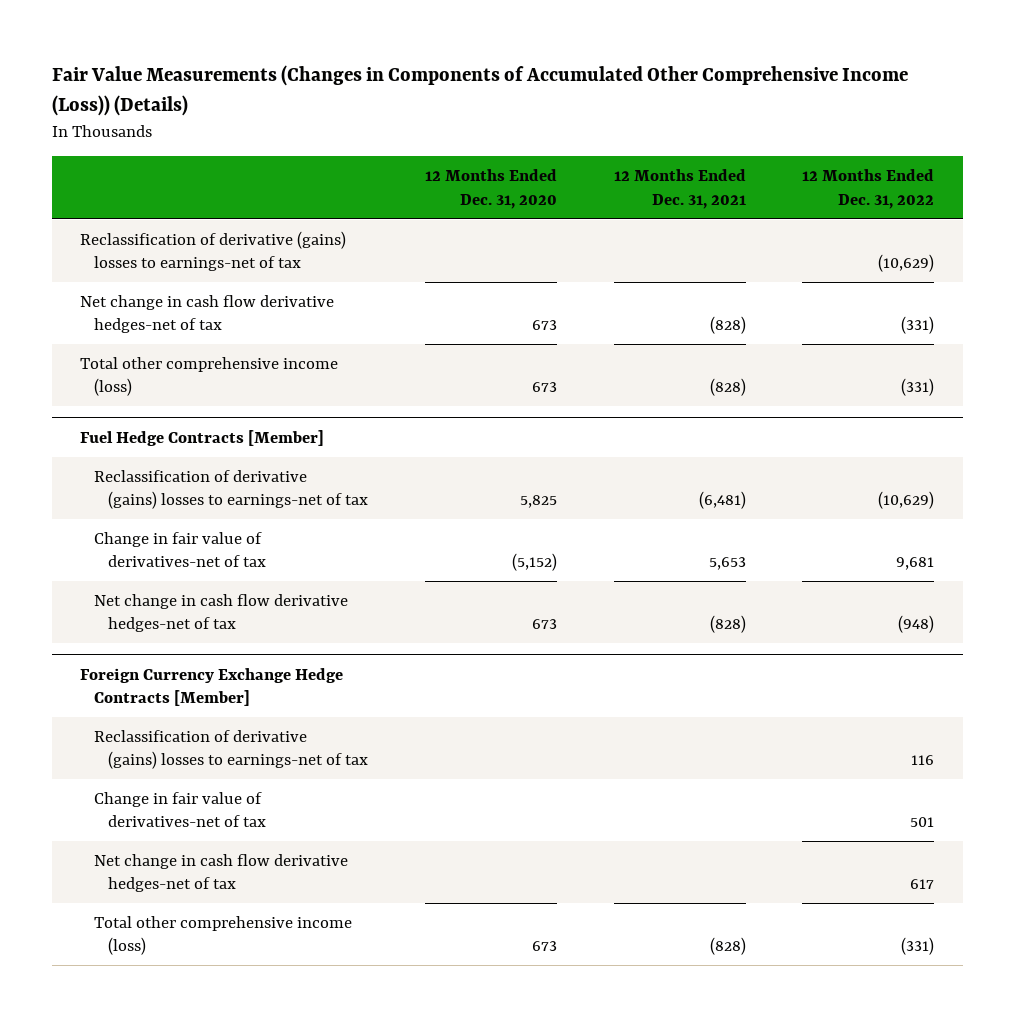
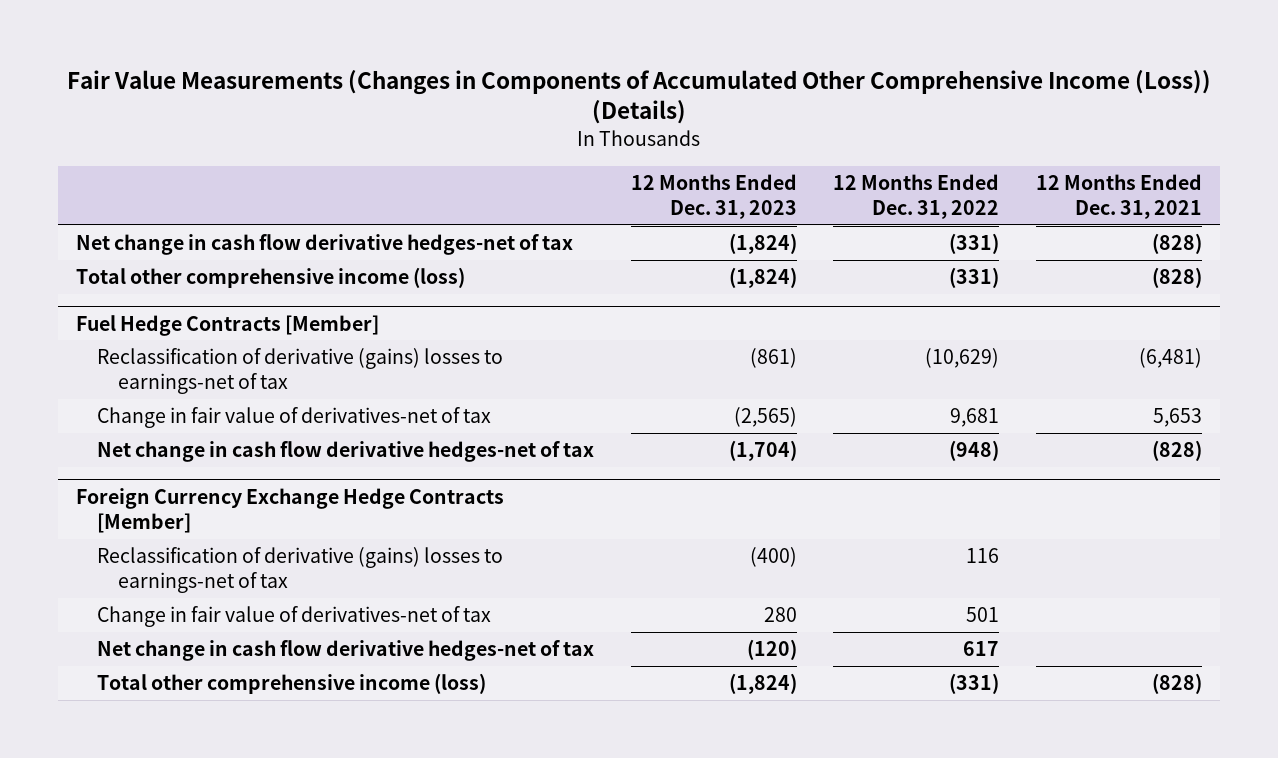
- | 12 Months Ended Dec. 31, 2020 | 12 Months Ended Dec. 31, 2021 | 12 Months Ended Dec. 31, 2022
+ | 12 Months Ended Dec. 31, 2023 | 12 Months Ended Dec. 31, 2022 | 12 Months Ended Dec. 31, 2021
- Reclassification of derivative (gains) losses to earnings-net of tax | | | (10,629)

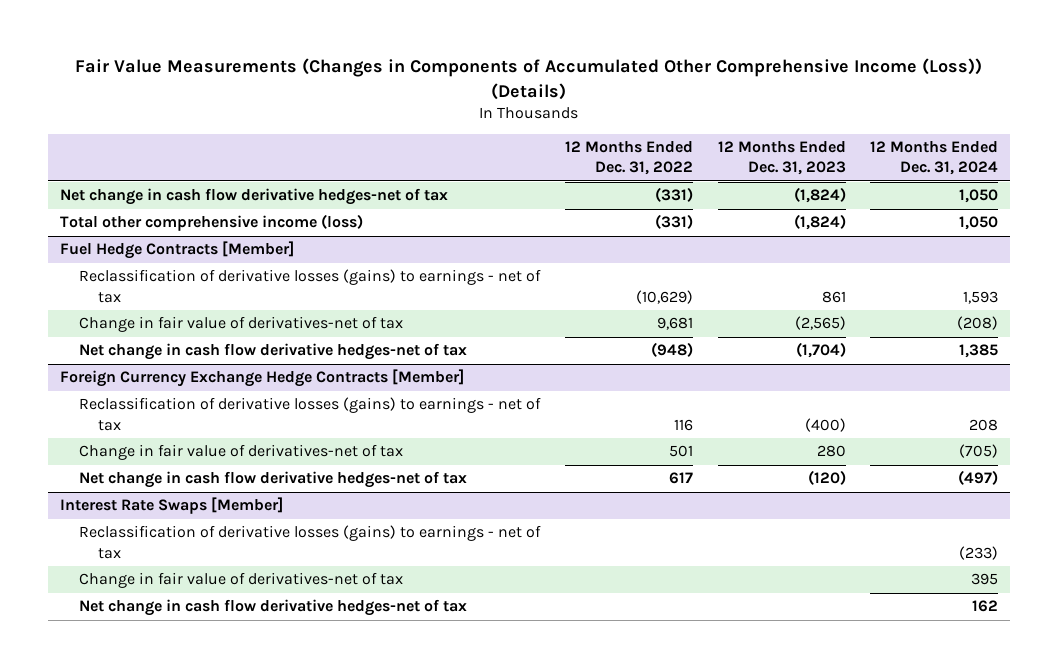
- | 12 Months Ended Dec. 31, 2023 | 12 Months Ended Dec. 31, 2022 | 12 Months Ended Dec. 31, 2021
+ | 12 Months Ended Dec. 31, 2022 | 12 Months Ended Dec. 31, 2023 | 12 Months Ended Dec. 31, 2024
@ Fuel Hedge Contracts [Member]
- Reclassification of derivative (gains) losses to earnings-net of tax | (861) | (10,629) | (6,481)
+ Reclassification of derivative losses (gains) to earnings - net of tax | (10,629) | 861 | 1,593
@ Foreign Currency Exchange Hedge Contracts [Member]
- Reclassification of derivative (gains) losses to earnings-net of tax | (400) | 116 |
+ Reclassification of derivative losses (gains) to earnings - net of tax | 116 | (400) | 208
- Total other comprehensive income (loss) | (1,824) | (331) | (828)
+ Interest Rate Swaps [Member]
+ Reclassification of derivative losses (gains) to earnings - net of tax | | | (233)
+ Change in fair value of derivatives-net of tax | | | 395
+ Net change in cash flow derivative hedges-net of tax | | | 162

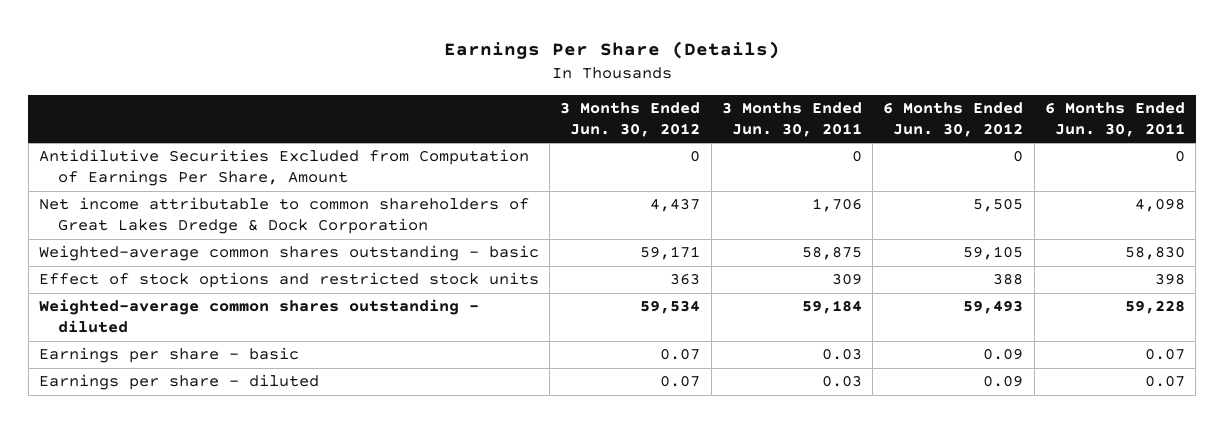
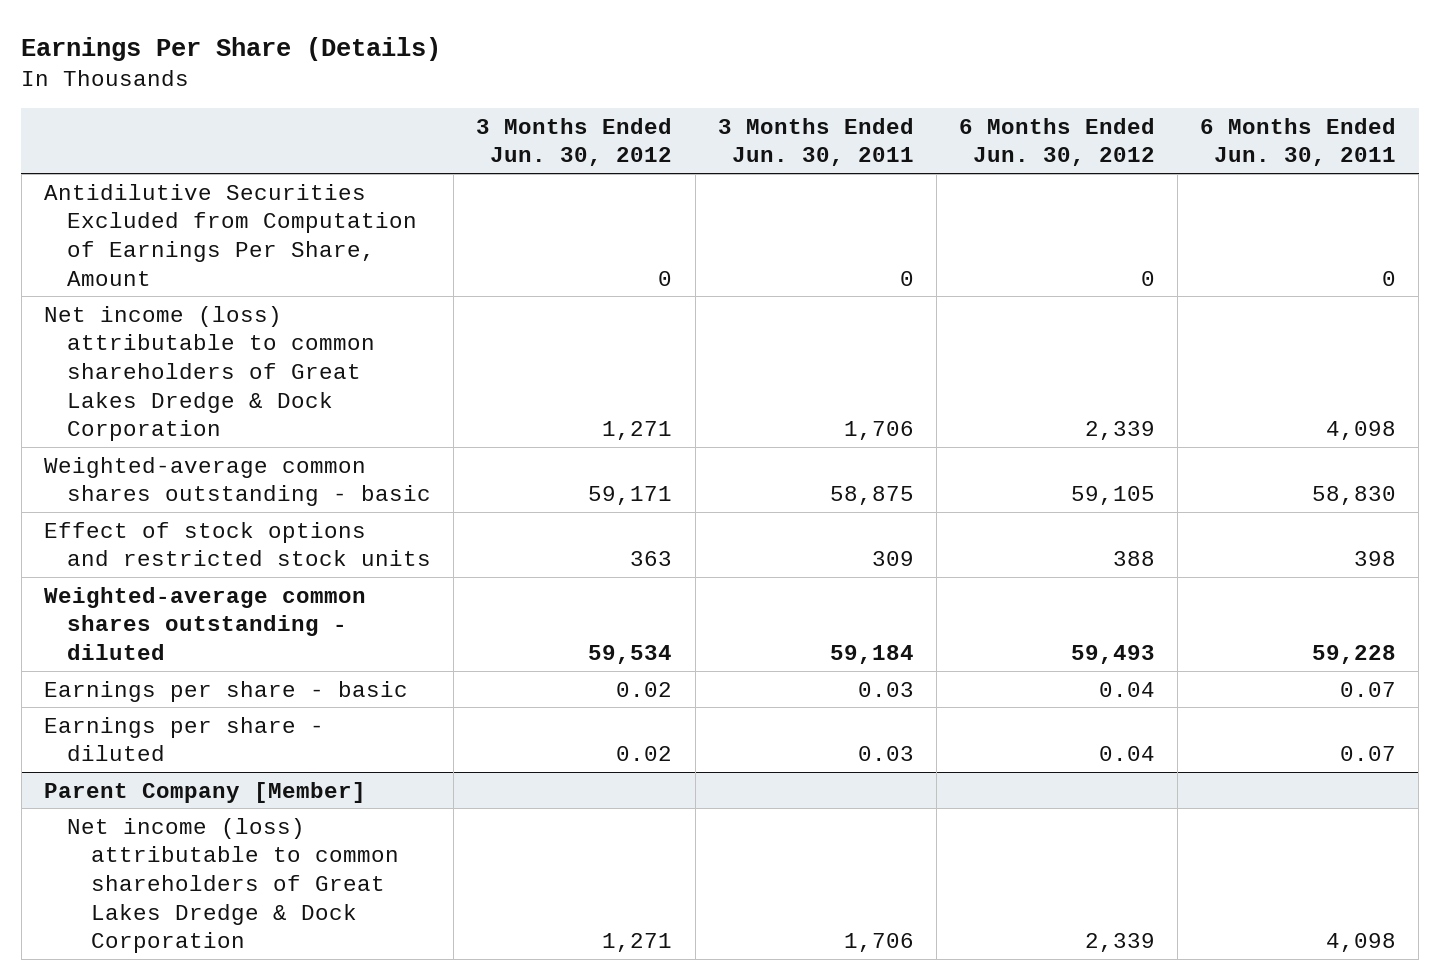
- Net income attributable to common shareholders of Great Lakes Dredge & Dock Corporation | 4,437 | 1,706 | 5,505 | 4,098
+ Net income (loss) attributable to common shareholders of Great Lakes Dredge & Dock Corporation | 1,271 | 1,706 | 2,339 | 4,098
- Earnings per share - basic | 0.07 | 0.03 | 0.09 | 0.07
- Earnings per share - diluted | 0.07 | 0.03 | 0.09 | 0.07
+ Earnings per share - basic | 0.02 | 0.03 | 0.04 | 0.07
+ Earnings per share - diluted | 0.02 | 0.03 | 0.04 | 0.07
+ Parent Company [Member]
+ Net income (loss) attributable to common shareholders of Great Lakes Dredge & Dock Corporation | 1,271 | 1,706 | 2,339 | 4,098

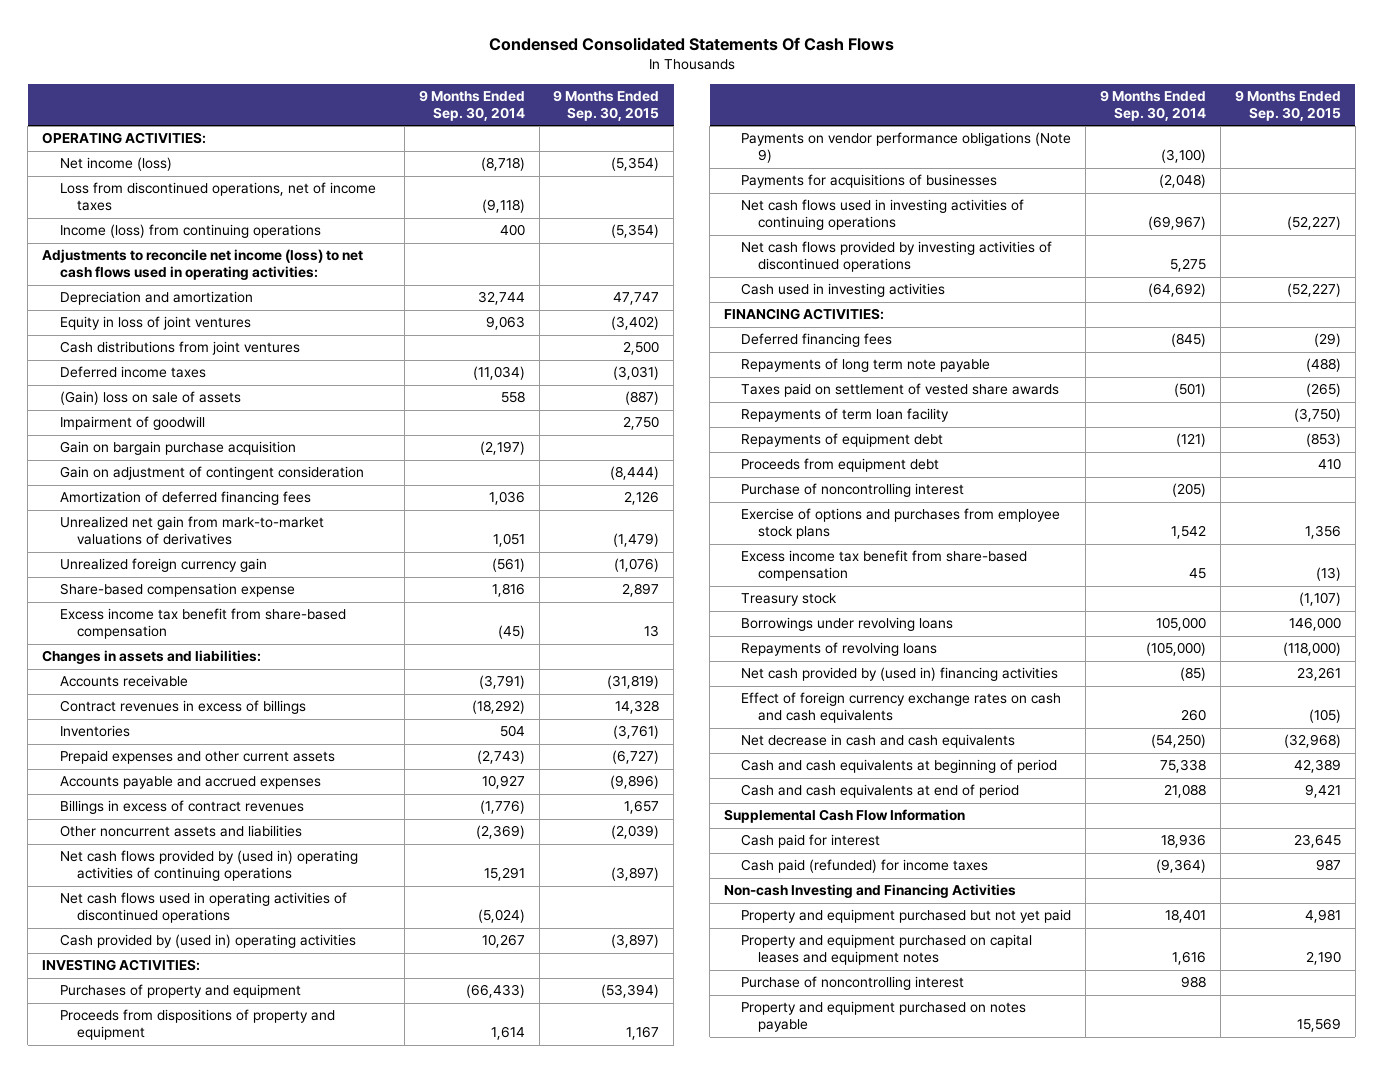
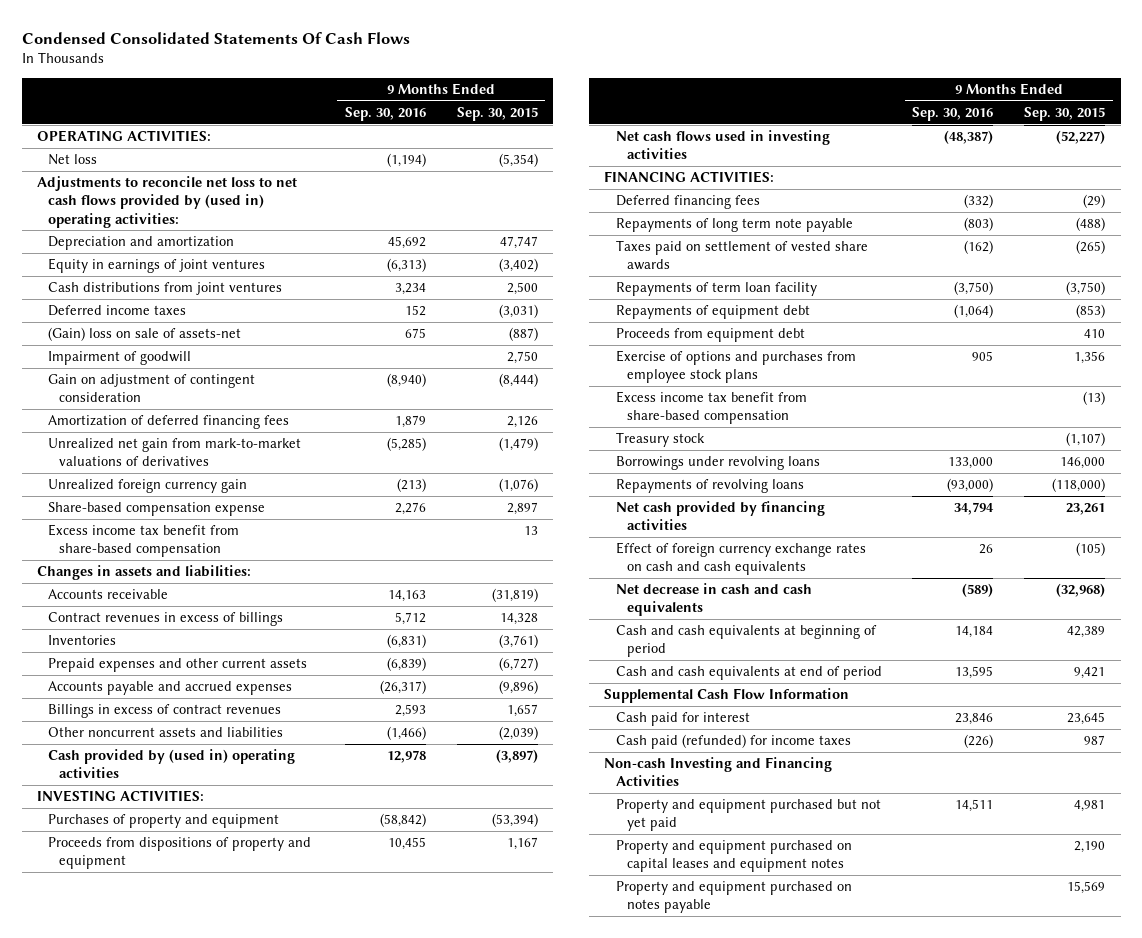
- | 9 Months Ended Sep. 30, 2014 | 9 Months Ended Sep. 30, 2015
+ | 9 Months Ended Sep. 30, 2016 | 9 Months Ended Sep. 30, 2015
- Net income (loss) | (8,718) | (5,354)
- Loss from discontinued operations, net of income taxes | (9,118) |
- Income (loss) from continuing operations | 400 | (5,354)
- Adjustments to reconcile net income (loss) to net cash flows used in operating activities:
+ Net loss | (1,194) | (5,354)
+ Adjustments to reconcile net loss to net cash flows provided by (used in) operating activities:
- Equity in loss of joint ventures | 9,063 | (3,402)
+ Equity in earnings of joint ventures | (6,313) | (3,402)
- (Gain) loss on sale of assets | 558 | (887)
+ (Gain) loss on sale of assets-net | 675 | (887)
- Gain on bargain purchase acquisition | (2,197) |
- Net cash flows provided by (used in) operating activities of continuing operations | 15,291 | (3,897)
- Net cash flows used in operating activities of discontinued operations | (5,024) |
- Payments on vendor performance obligations (Note 9) | (3,100) |
- Payments for acquisitions of businesses | (2,048) |
- Net cash flows used in investing activities of continuing operations | (69,967) | (52,227)
- Net cash flows provided by investing activities of discontinued operations | 5,275 |
- Cash used in investing activities | (64,692) | (52,227)
+ Net cash flows used in investing activities | (48,387) | (52,227)
- Purchase of noncontrolling interest | (205) |
- Net cash provided by (used in) financing activities | (85) | 23,261
+ Net cash provided by financing activities | 34,794 | 23,261
- Purchase of noncontrolling interest | 988 |

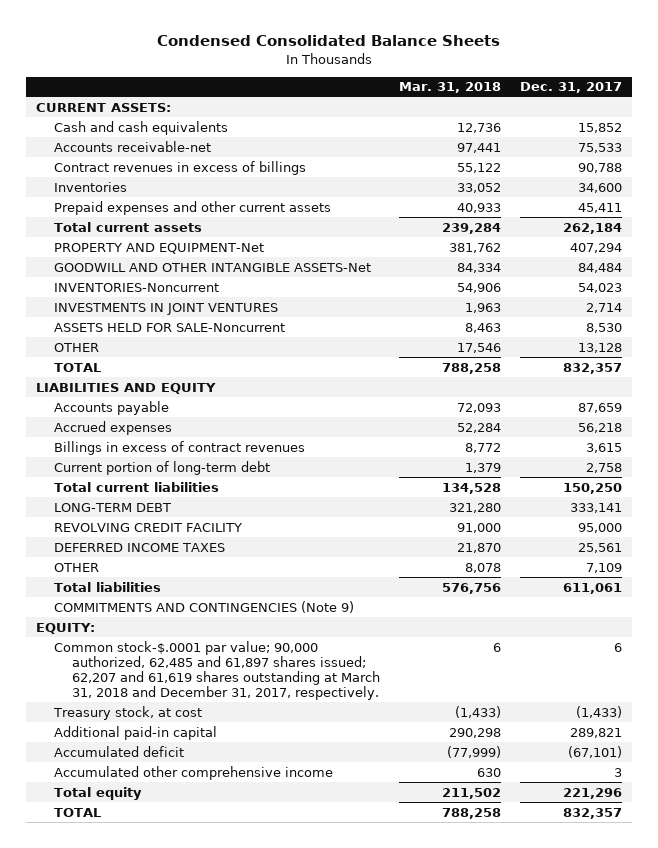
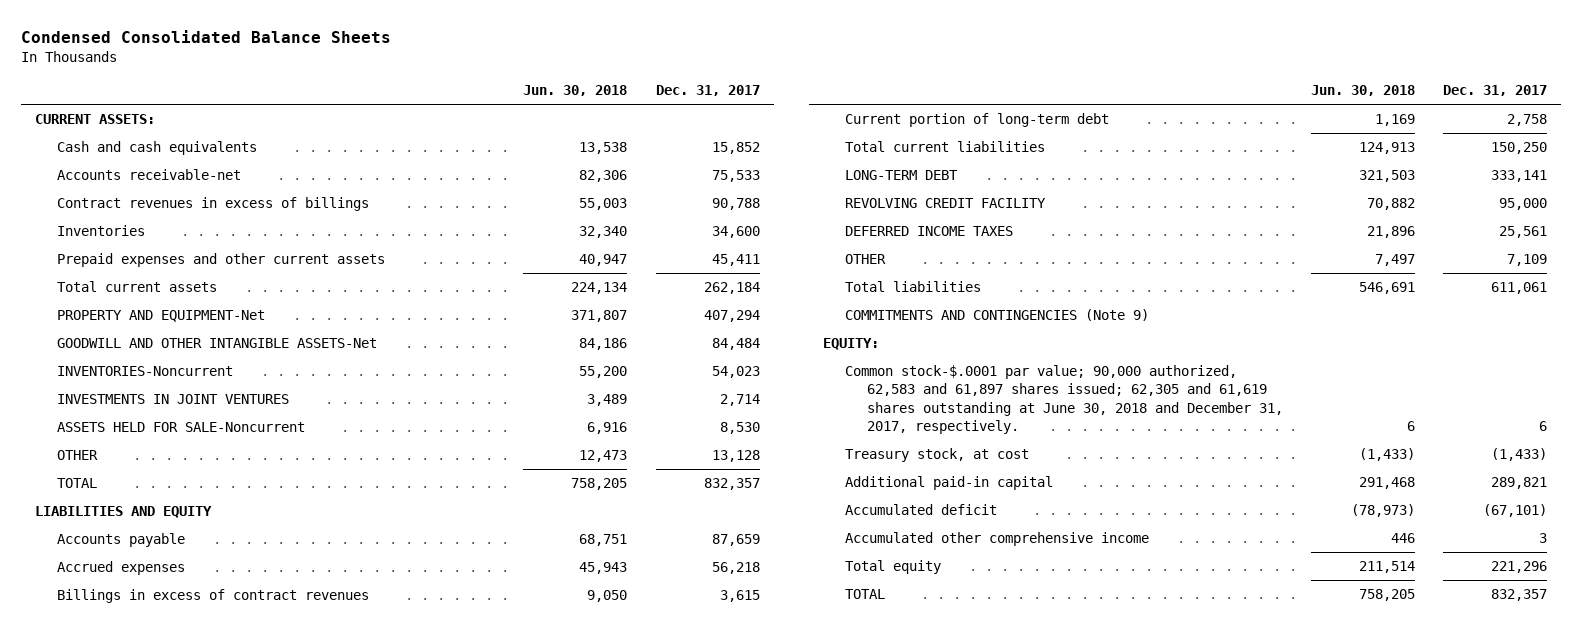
- | Mar. 31, 2018 | Dec. 31, 2017
+ | Jun. 30, 2018 | Dec. 31, 2017
- Common stock-$.0001 par value; 90,000 authorized, 62,485 and 61,897 shares issued; 62,207 and 61,619 shares outstanding at March 31, 2018 and December 31, 2017, respectively. | 6 | 6
+ Common stock-$.0001 par value; 90,000 authorized, 62,583 and 61,897 shares issued; 62,305 and 61,619 shares outstanding at June 30, 2018 and December 31, 2017, respectively. | 6 | 6

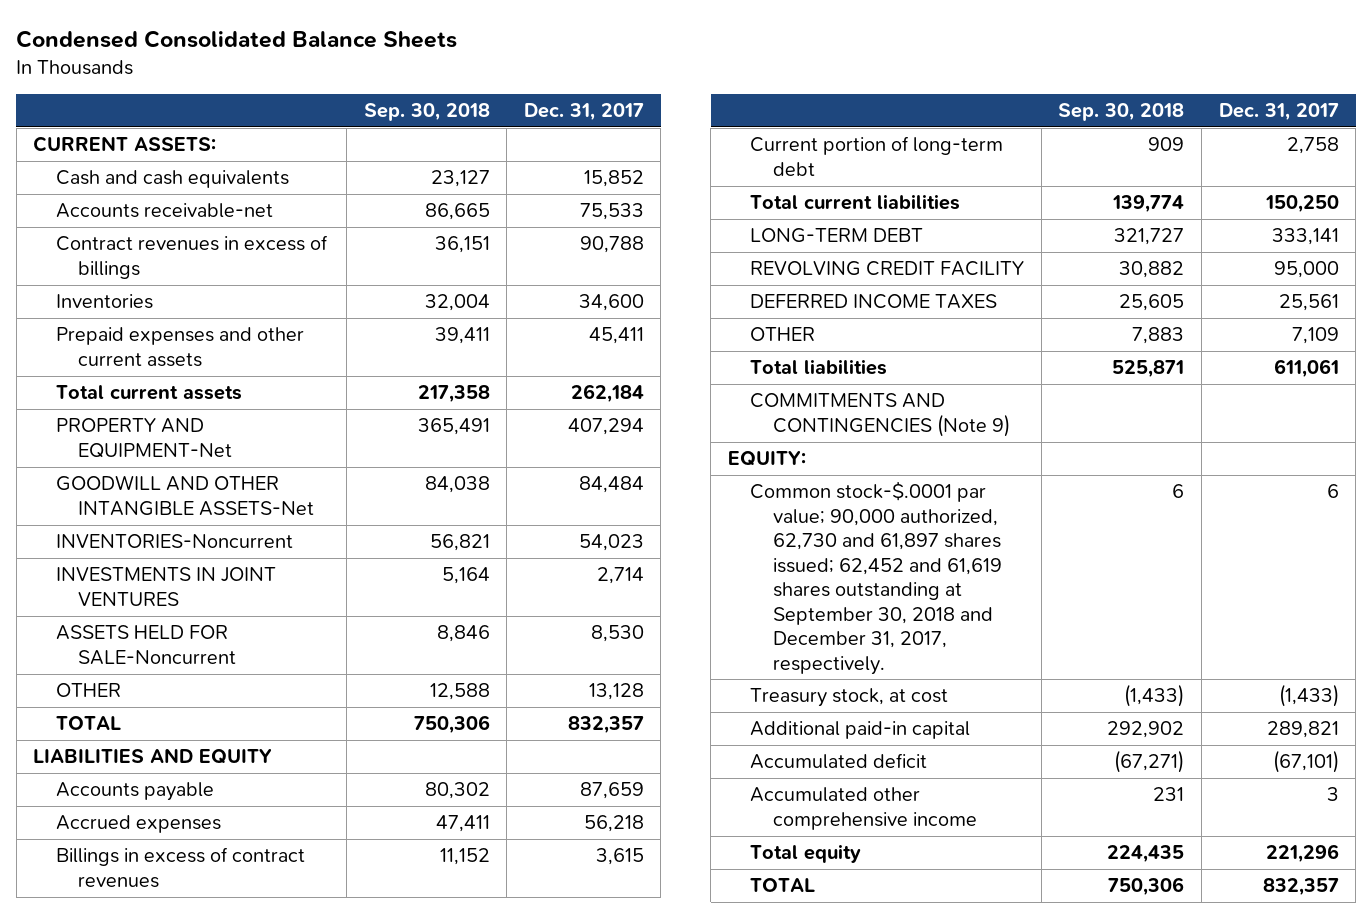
- | Jun. 30, 2018 | Dec. 31, 2017
+ | Sep. 30, 2018 | Dec. 31, 2017
- Common stock-$.0001 par value; 90,000 authorized, 62,583 and 61,897 shares issued; 62,305 and 61,619 shares outstanding at June 30, 2018 and December 31, 2017, respectively. | 6 | 6
+ Common stock-$.0001 par value; 90,000 authorized, 62,730 and 61,897 shares issued; 62,452 and 61,619 shares outstanding at September 30, 2018 and December 31, 2017, respectively. | 6 | 6

